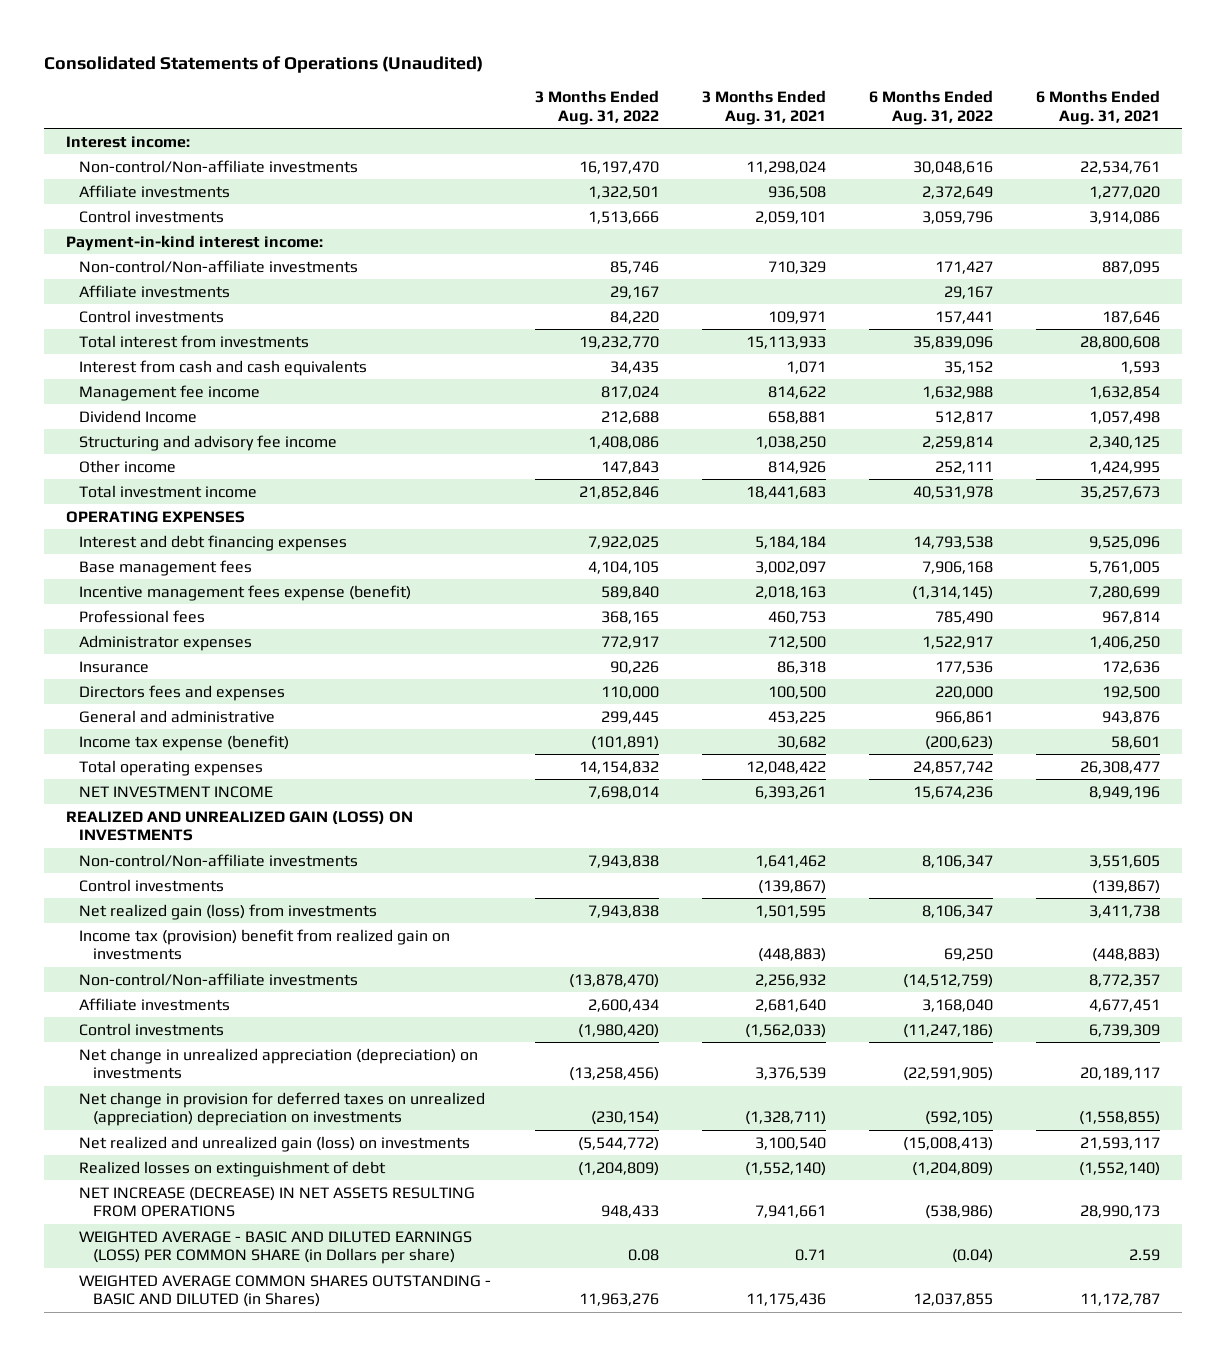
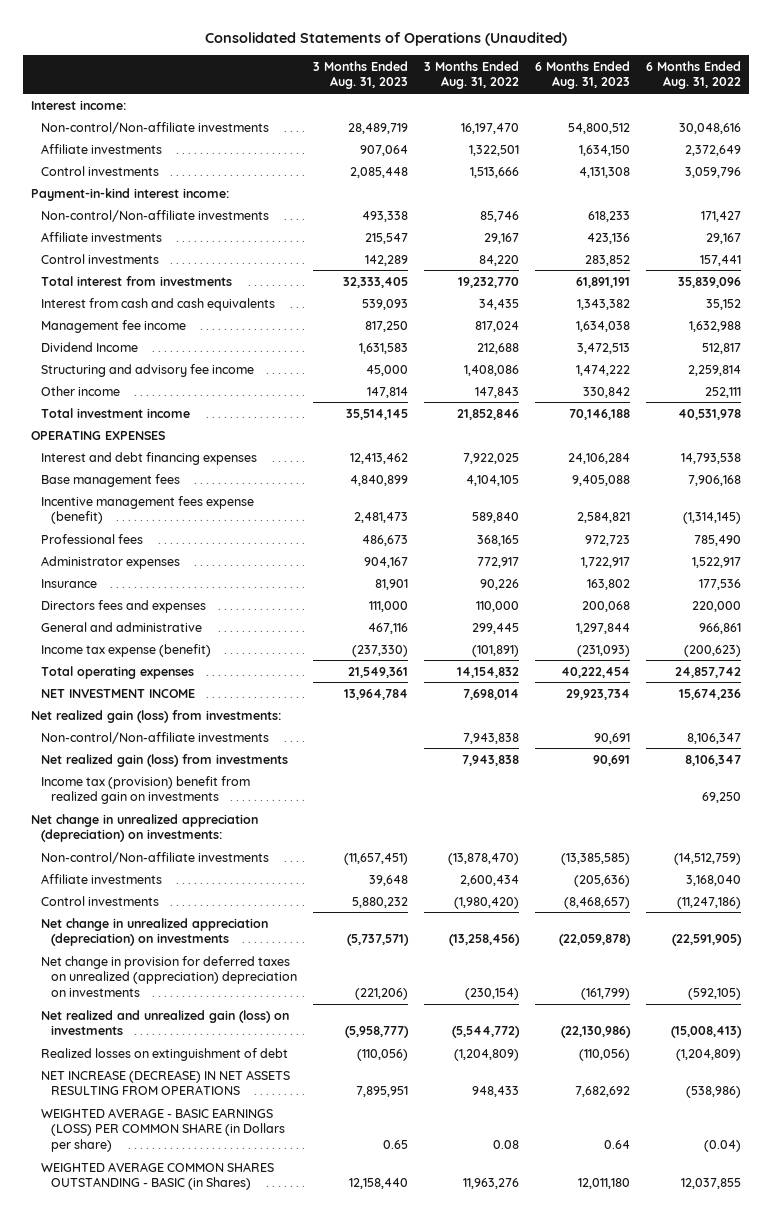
- | 3 Months Ended Aug. 31, 2022 | 3 Months Ended Aug. 31, 2021 | 6 Months Ended Aug. 31, 2022 | 6 Months Ended Aug. 31, 2021
+ | 3 Months Ended Aug. 31, 2023 | 3 Months Ended Aug. 31, 2022 | 6 Months Ended Aug. 31, 2023 | 6 Months Ended Aug. 31, 2022
- REALIZED AND UNREALIZED GAIN (LOSS) ON INVESTMENTS
+ Net realized gain (loss) from investments:
- Control investments | | (139,867) | | (139,867)
+ Net change in unrealized appreciation (depreciation) on investments:
- WEIGHTED AVERAGE - BASIC AND DILUTED EARNINGS (LOSS) PER COMMON SHARE (in Dollars per share) | 0.08 | 0.71 | (0.04) | 2.59
- WEIGHTED AVERAGE COMMON SHARES OUTSTANDING - BASIC AND DILUTED (in Shares) | 11,963,276 | 11,175,436 | 12,037,855 | 11,172,787
+ WEIGHTED AVERAGE - BASIC EARNINGS (LOSS) PER COMMON SHARE (in Dollars per share) | 0.65 | 0.08 | 0.64 | (0.04)
+ WEIGHTED AVERAGE COMMON SHARES OUTSTANDING - BASIC (in Shares) | 12,158,440 | 11,963,276 | 12,011,180 | 12,037,855

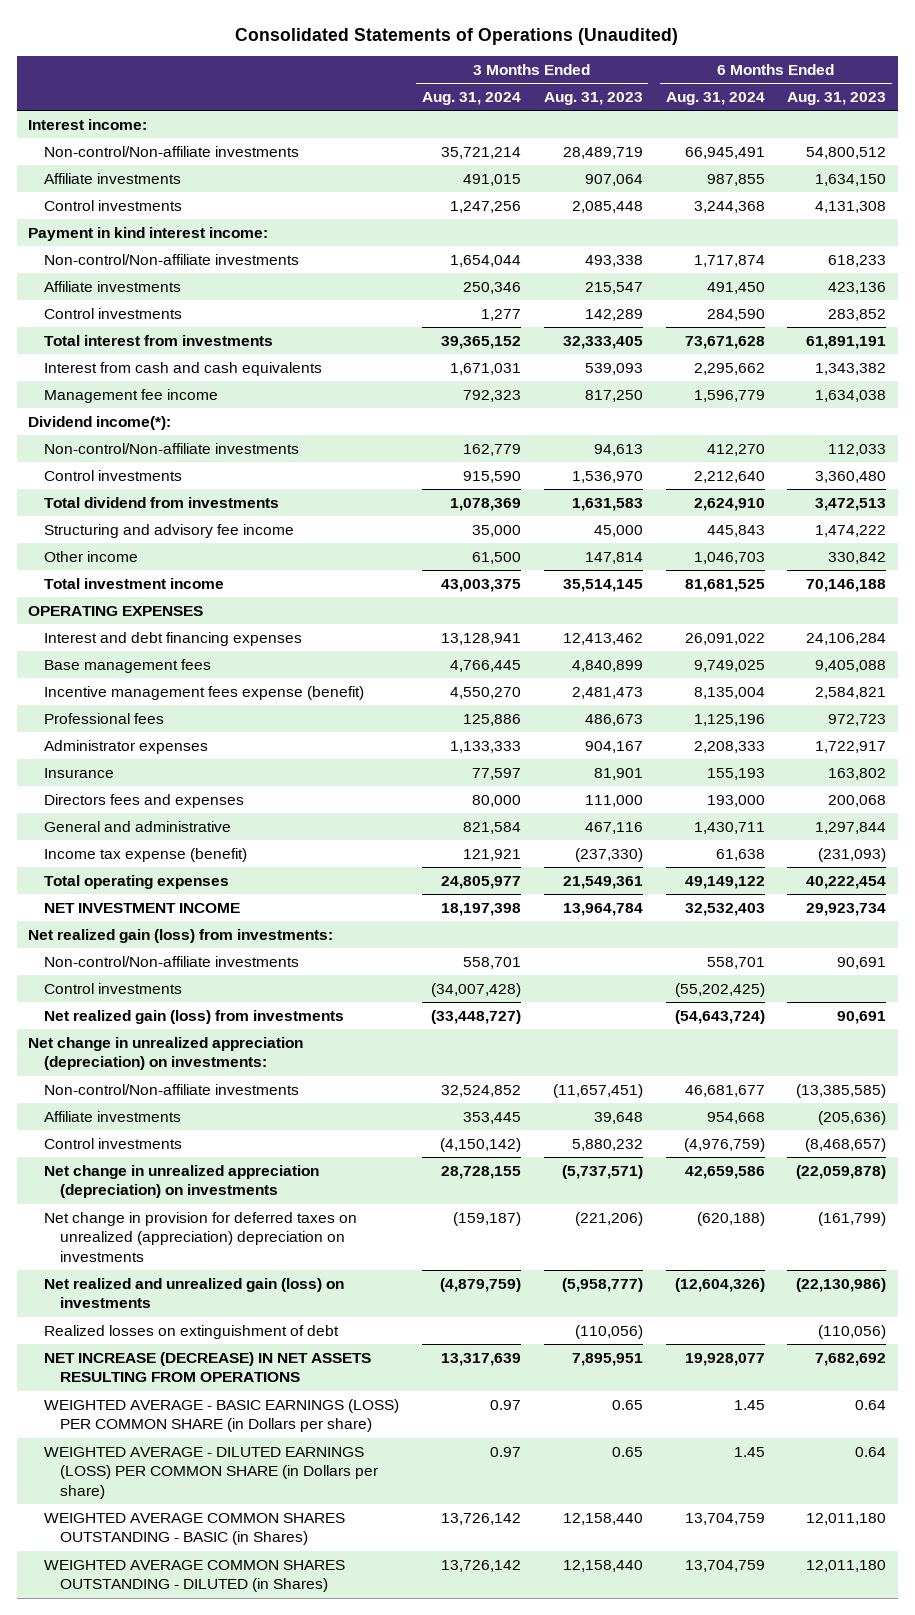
- | 3 Months Ended Aug. 31, 2023 | 3 Months Ended Aug. 31, 2022 | 6 Months Ended Aug. 31, 2023 | 6 Months Ended Aug. 31, 2022
+ | 3 Months Ended Aug. 31, 2024 | 3 Months Ended Aug. 31, 2023 | 6 Months Ended Aug. 31, 2024 | 6 Months Ended Aug. 31, 2023
- Payment-in-kind interest income:
+ Payment in kind interest income:
- Dividend Income | 1,631,583 | 212,688 | 3,472,513 | 512,817
+ Dividend income(*):
+ Non-control/Non-affiliate investments | 162,779 | 94,613 | 412,270 | 112,033
+ Control investments | 915,590 | 1,536,970 | 2,212,640 | 3,360,480
+ Total dividend from investments | 1,078,369 | 1,631,583 | 2,624,910 | 3,472,513
+ Control investments | (34,007,428) | | (55,202,425) |
- Income tax (provision) benefit from realized gain on investments | | | | 69,250
+ WEIGHTED AVERAGE - DILUTED EARNINGS (LOSS) PER COMMON SHARE (in Dollars per share) | 0.97 | 0.65 | 1.45 | 0.64
+ WEIGHTED AVERAGE COMMON SHARES OUTSTANDING - DILUTED (in Shares) | 13,726,142 | 12,158,440 | 13,704,759 | 12,011,180

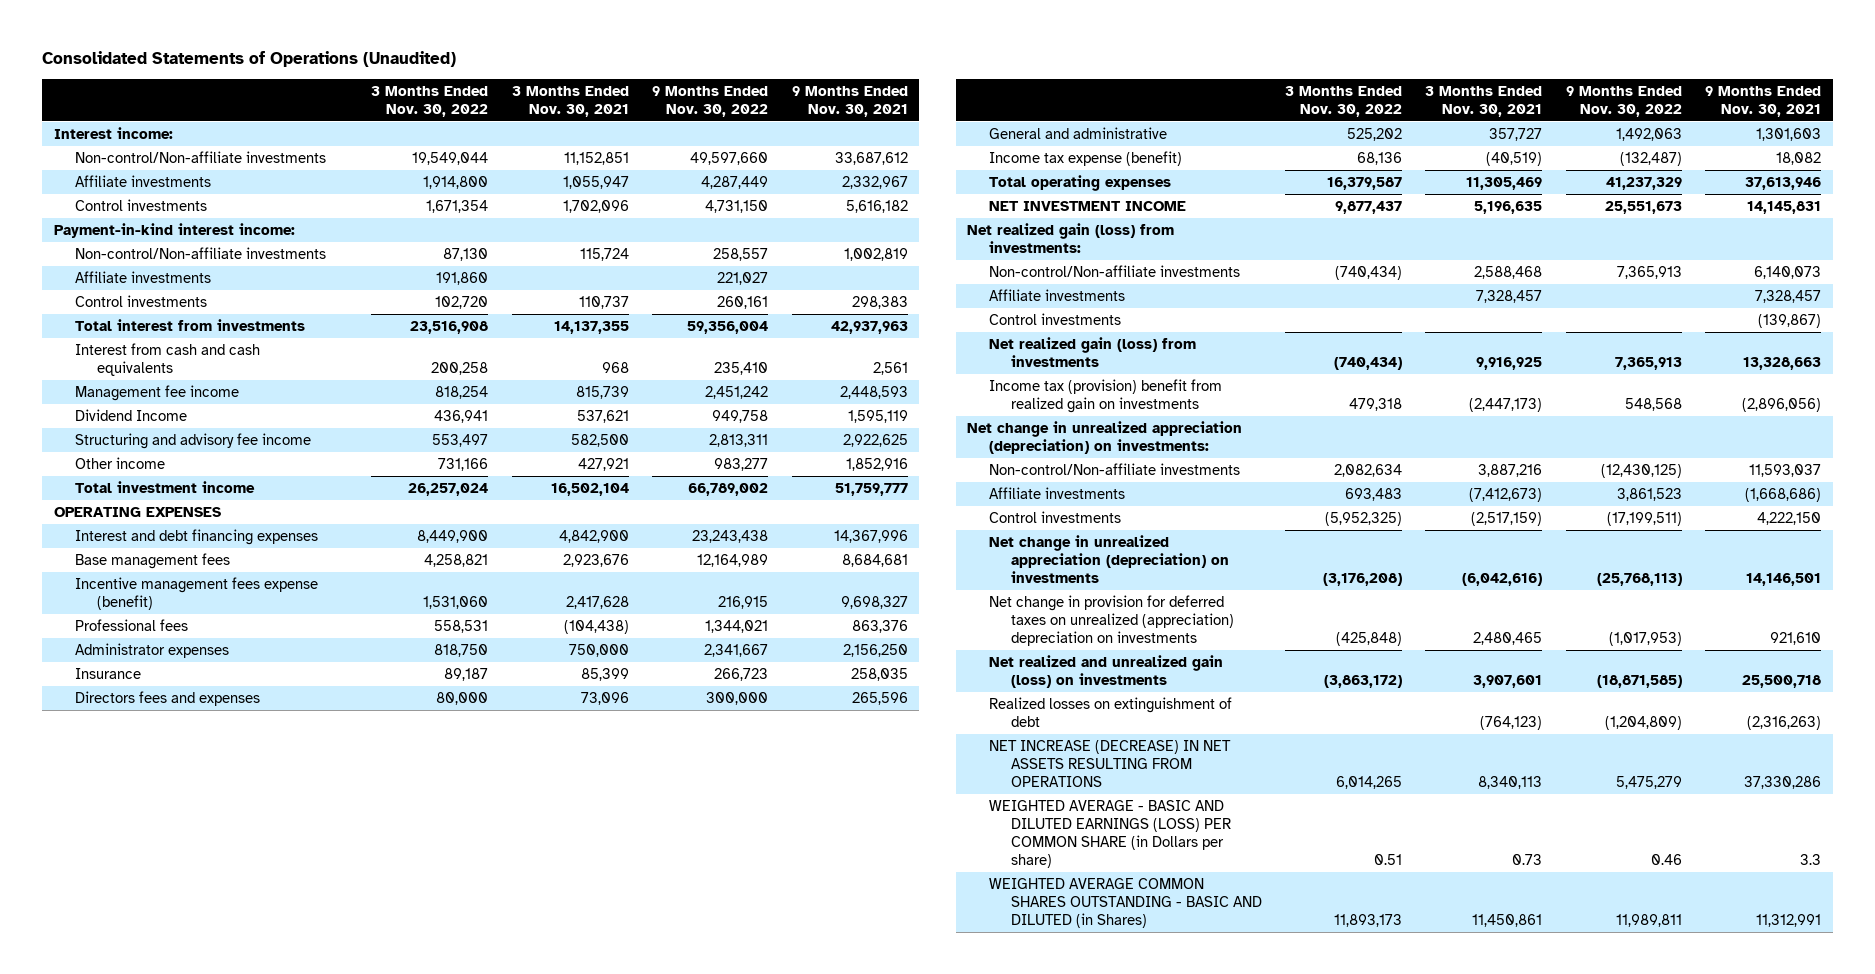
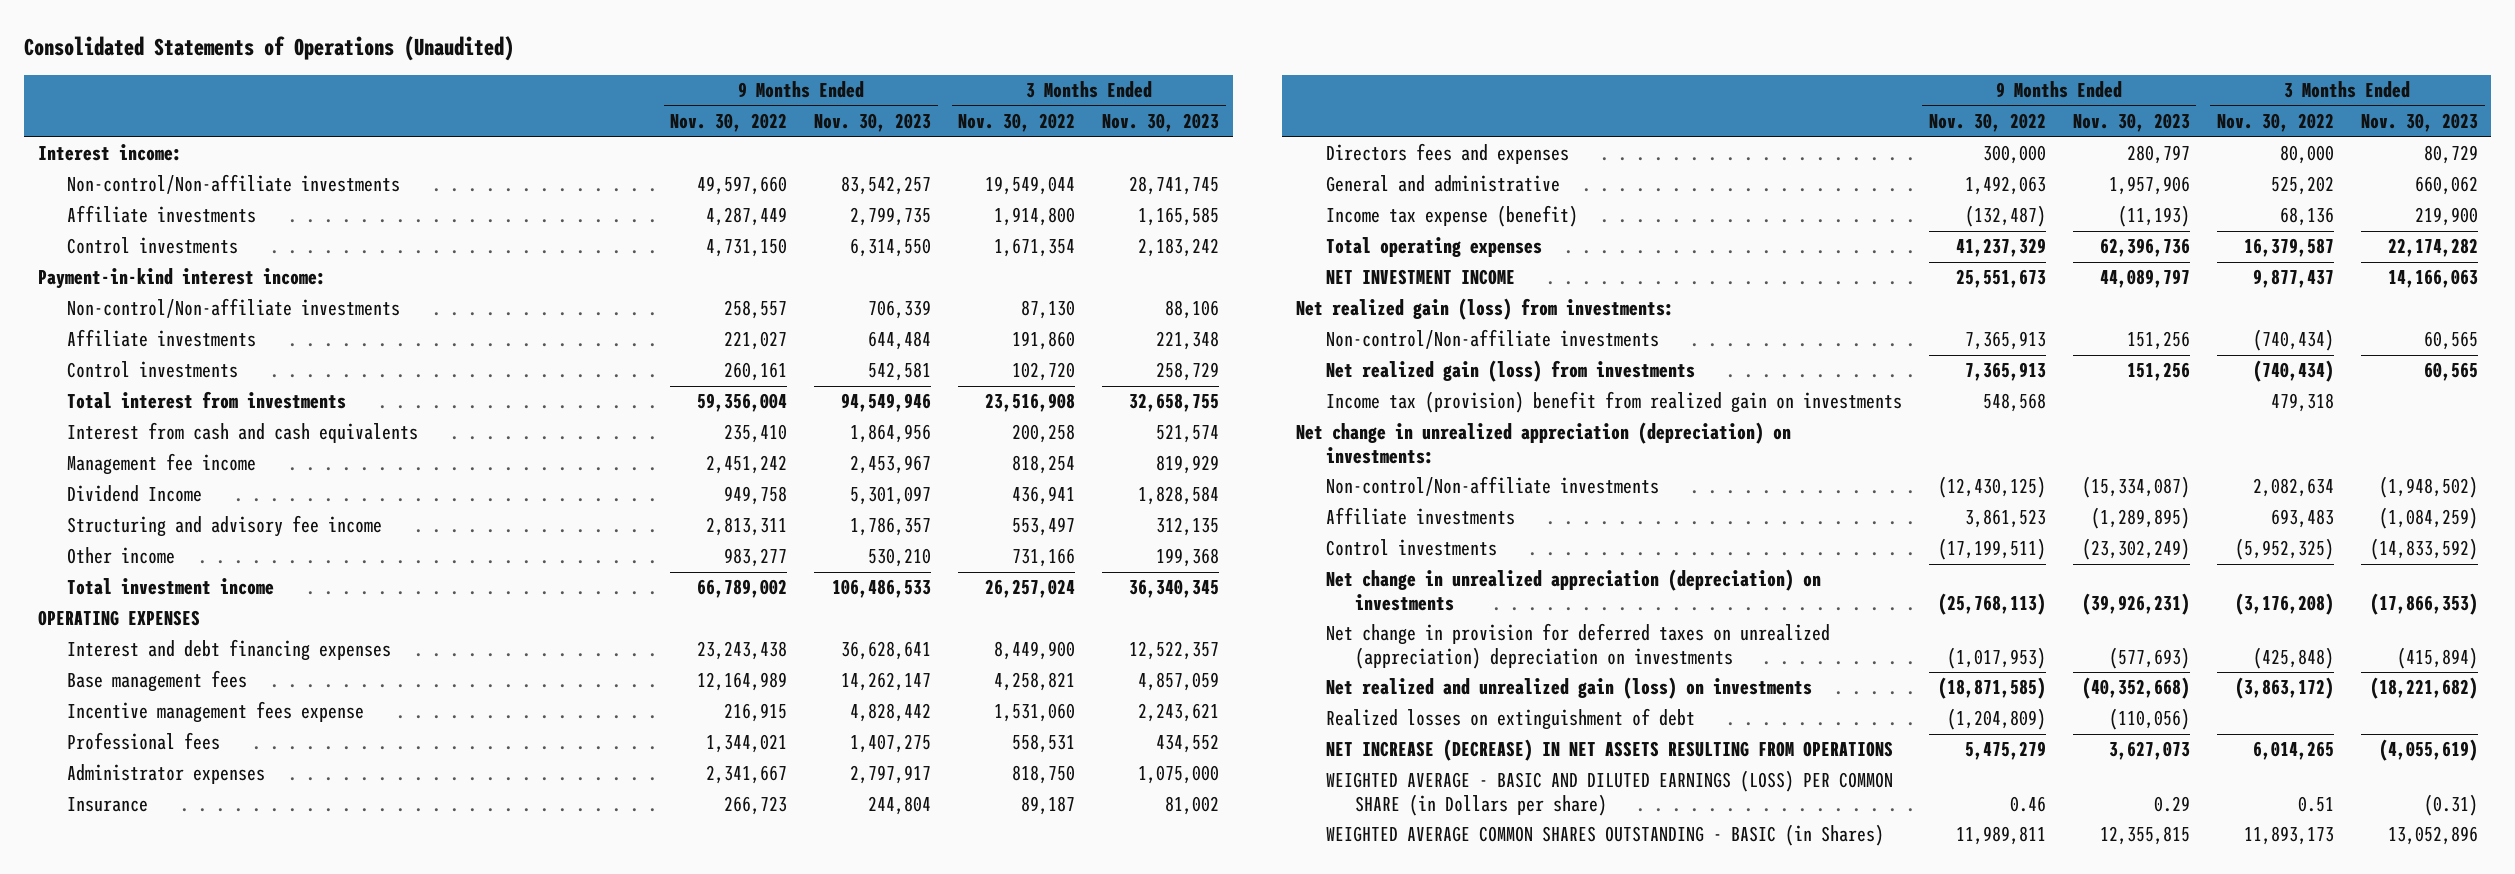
- | 3 Months Ended Nov. 30, 2022 | 3 Months Ended Nov. 30, 2021 | 9 Months Ended Nov. 30, 2022 | 9 Months Ended Nov. 30, 2021
+ | 9 Months Ended Nov. 30, 2022 | 9 Months Ended Nov. 30, 2023 | 3 Months Ended Nov. 30, 2022 | 3 Months Ended Nov. 30, 2023
- Incentive management fees expense (benefit) | 1,531,060 | 2,417,628 | 216,915 | 9,698,327
+ Incentive management fees expense | 216,915 | 4,828,442 | 1,531,060 | 2,243,621
- Affiliate investments | | 7,328,457 | | 7,328,457
- Control investments | | | | (139,867)
- WEIGHTED AVERAGE COMMON SHARES OUTSTANDING - BASIC AND DILUTED (in Shares) | 11,893,173 | 11,450,861 | 11,989,811 | 11,312,991
+ WEIGHTED AVERAGE COMMON SHARES OUTSTANDING - BASIC (in Shares) | 11,989,811 | 12,355,815 | 11,893,173 | 13,052,896

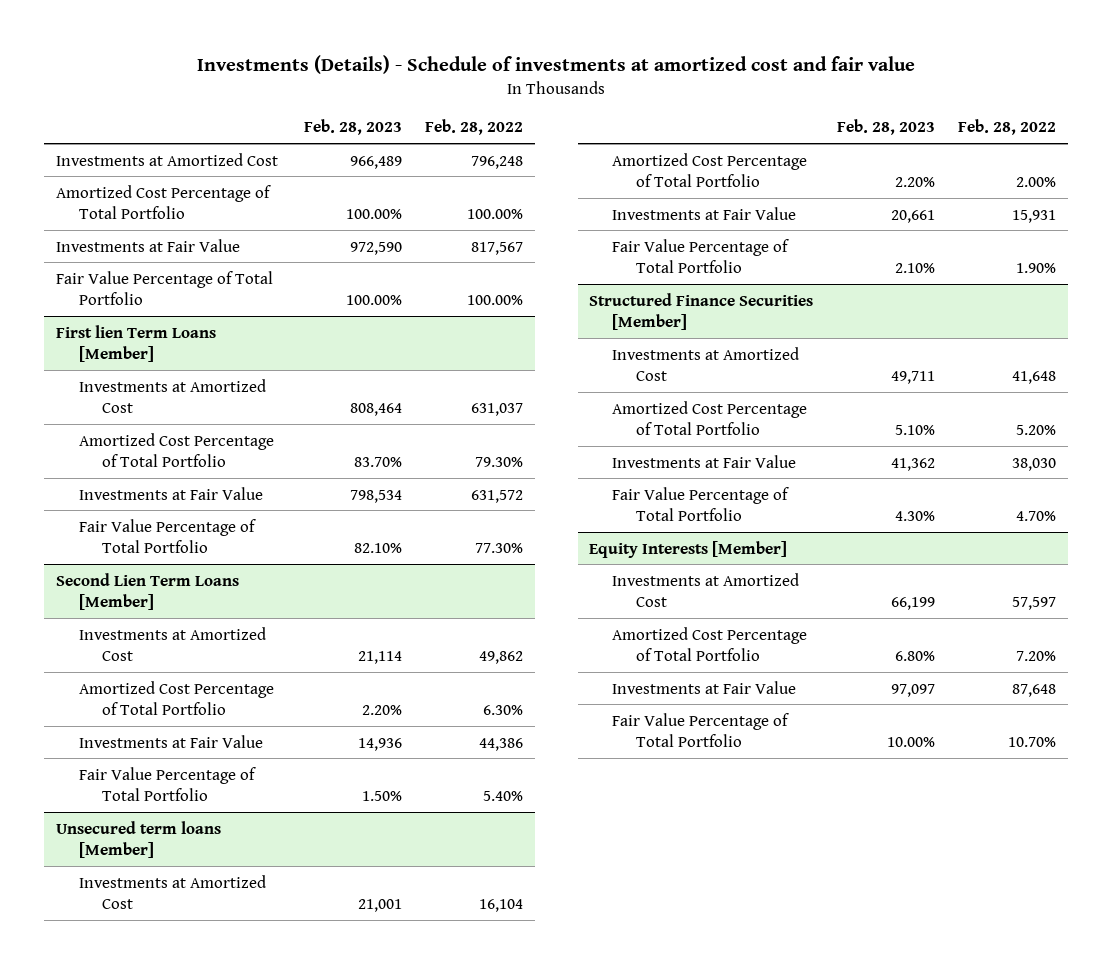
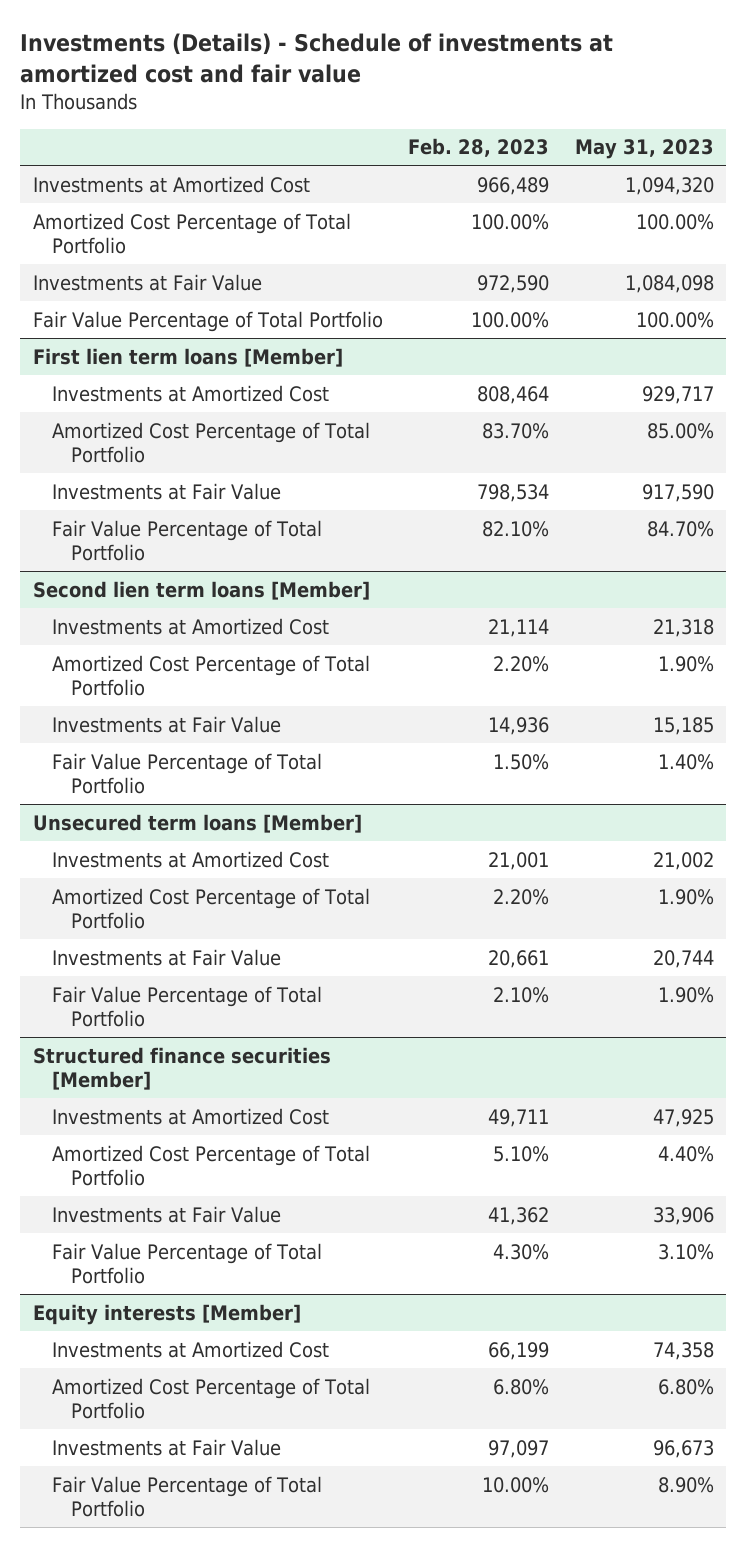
- | Feb. 28, 2023 | Feb. 28, 2022
+ | Feb. 28, 2023 | May 31, 2023
- First lien Term Loans [Member]
+ First lien term loans [Member]
- Second Lien Term Loans [Member]
+ Second lien term loans [Member]
- Structured Finance Securities [Member]
+ Structured finance securities [Member]
- Equity Interests [Member]
+ Equity interests [Member]

